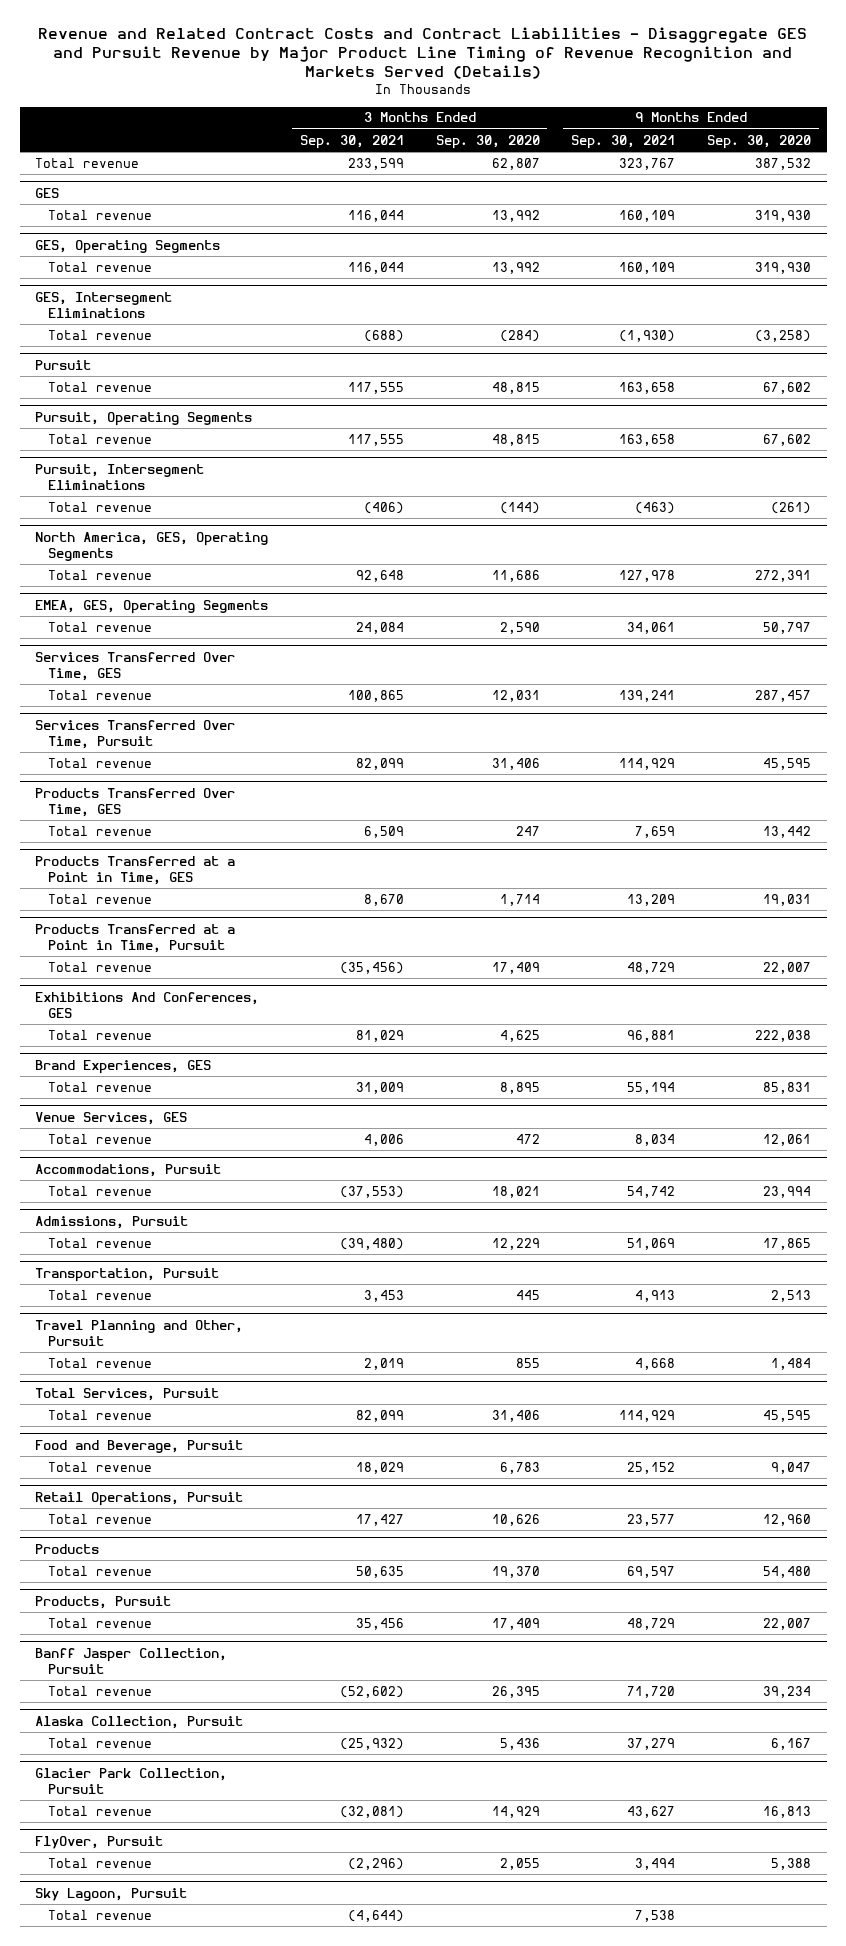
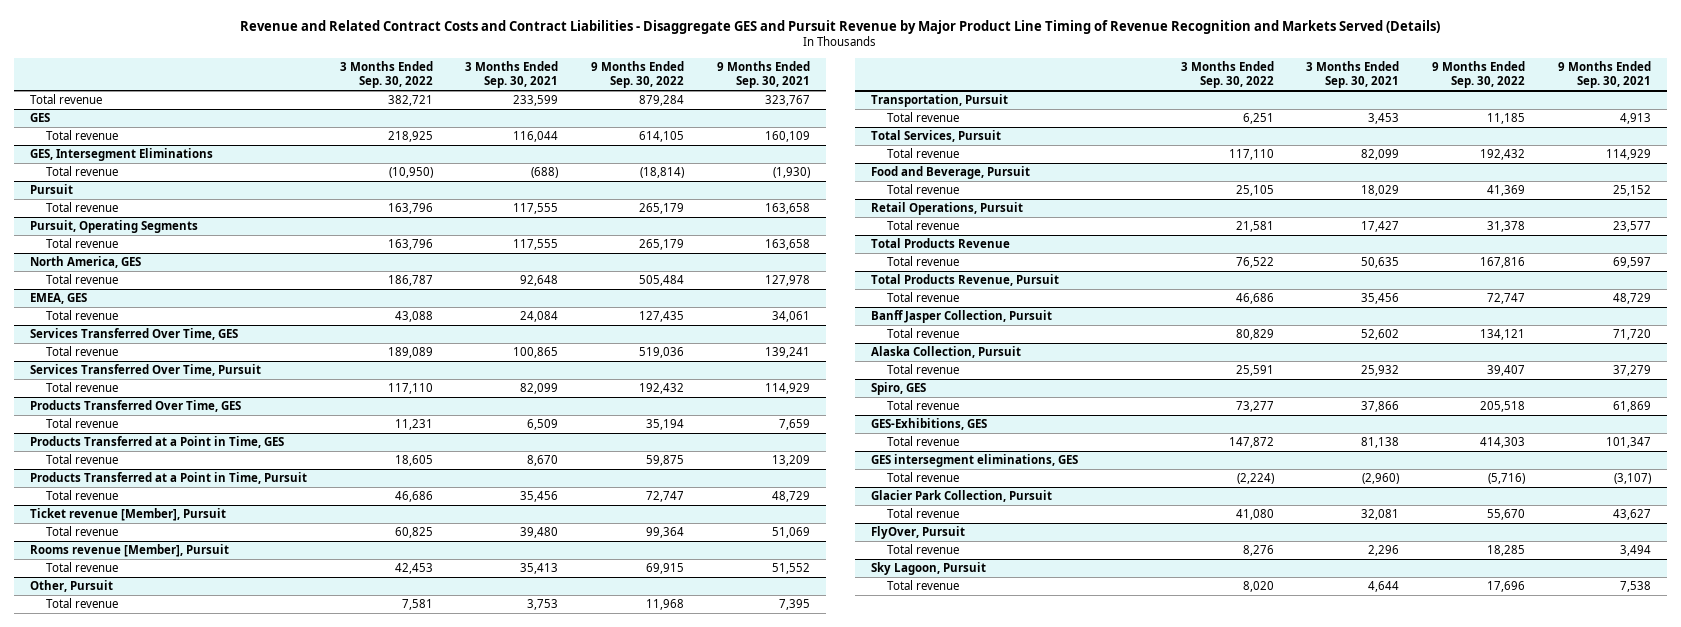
- | 3 Months Ended Sep. 30, 2021 | 3 Months Ended Sep. 30, 2020 | 9 Months Ended Sep. 30, 2021 | 9 Months Ended Sep. 30, 2020
+ | 3 Months Ended Sep. 30, 2022 | 3 Months Ended Sep. 30, 2021 | 9 Months Ended Sep. 30, 2022 | 9 Months Ended Sep. 30, 2021
- GES, Operating Segments
- Total revenue | 116,044 | 13,992 | 160,109 | 319,930
- Pursuit, Intersegment Eliminations
- Total revenue | (406) | (144) | (463) | (261)
- North America, GES, Operating Segments
+ North America, GES
- EMEA, GES, Operating Segments
+ EMEA, GES
@ Products Transferred at a Point in Time, Pursuit
- Total revenue | (35,456) | 17,409 | 48,729 | 22,007
- Exhibitions And Conferences, GES
- Total revenue | 81,029 | 4,625 | 96,881 | 222,038
- Brand Experiences, GES
- Total revenue | 31,009 | 8,895 | 55,194 | 85,831
- Venue Services, GES
- Total revenue | 4,006 | 472 | 8,034 | 12,061
- Accommodations, Pursuit
- Total revenue | (37,553) | 18,021 | 54,742 | 23,994
- Admissions, Pursuit
- Total revenue | (39,480) | 12,229 | 51,069 | 17,865
@ Products Transferred at a Point in Time, Pursuit
+ Total revenue | 46,686 | 35,456 | 72,747 | 48,729
+ Ticket revenue [Member], Pursuit
+ Total revenue | 60,825 | 39,480 | 99,364 | 51,069
+ Rooms revenue [Member], Pursuit
+ Total revenue | 42,453 | 35,413 | 69,915 | 51,552
+ Other, Pursuit
+ Total revenue | 7,581 | 3,753 | 11,968 | 7,395
- Travel Planning and Other, Pursuit
- Total revenue | 2,019 | 855 | 4,668 | 1,484
- Products
+ Total Products Revenue
- Products, Pursuit
+ Total Products Revenue, Pursuit
@ Banff Jasper Collection, Pursuit
- Total revenue | (52,602) | 26,395 | 71,720 | 39,234
+ Total revenue | 80,829 | 52,602 | 134,121 | 71,720
@ Alaska Collection, Pursuit
- Total revenue | (25,932) | 5,436 | 37,279 | 6,167
+ Total revenue | 25,591 | 25,932 | 39,407 | 37,279
+ Spiro, GES
+ Total revenue | 73,277 | 37,866 | 205,518 | 61,869
+ GES-Exhibitions, GES
+ Total revenue | 147,872 | 81,138 | 414,303 | 101,347
+ GES intersegment eliminations, GES
+ Total revenue | (2,224) | (2,960) | (5,716) | (3,107)
@ Glacier Park Collection, Pursuit
- Total revenue | (32,081) | 14,929 | 43,627 | 16,813
+ Total revenue | 41,080 | 32,081 | 55,670 | 43,627
@ FlyOver, Pursuit
- Total revenue | (2,296) | 2,055 | 3,494 | 5,388
+ Total revenue | 8,276 | 2,296 | 18,285 | 3,494
@ Sky Lagoon, Pursuit
- Total revenue | (4,644) | | 7,538 |
+ Total revenue | 8,020 | 4,644 | 17,696 | 7,538

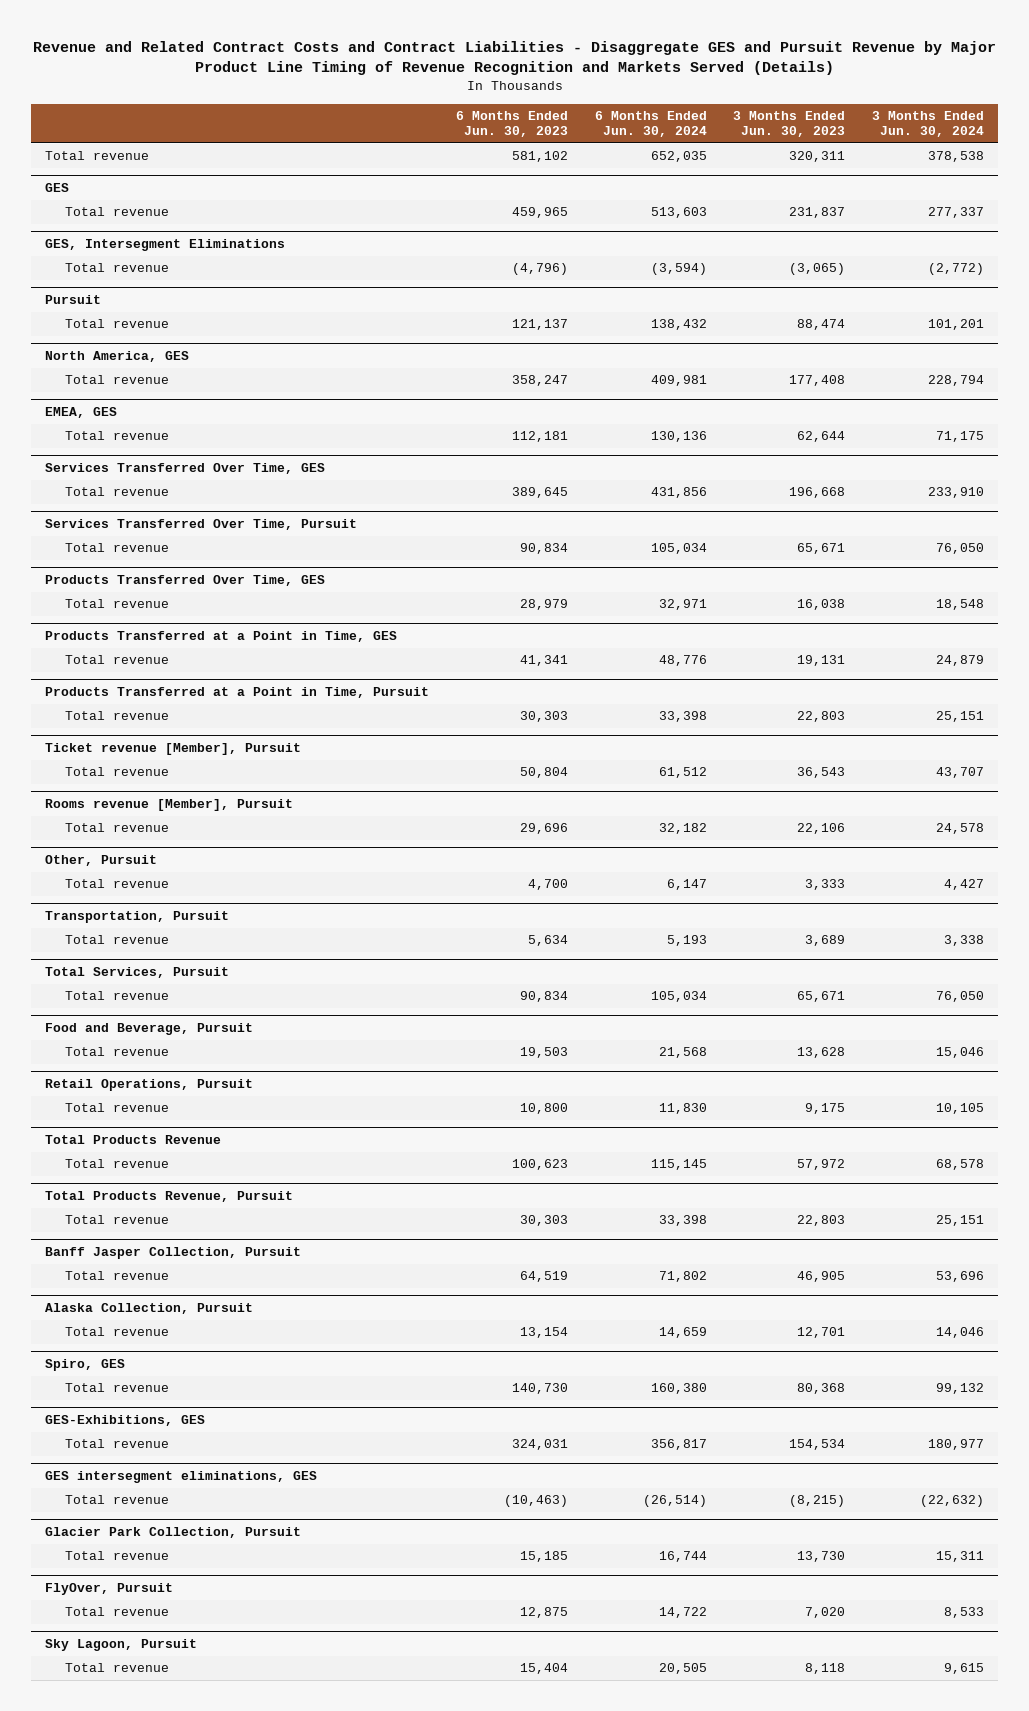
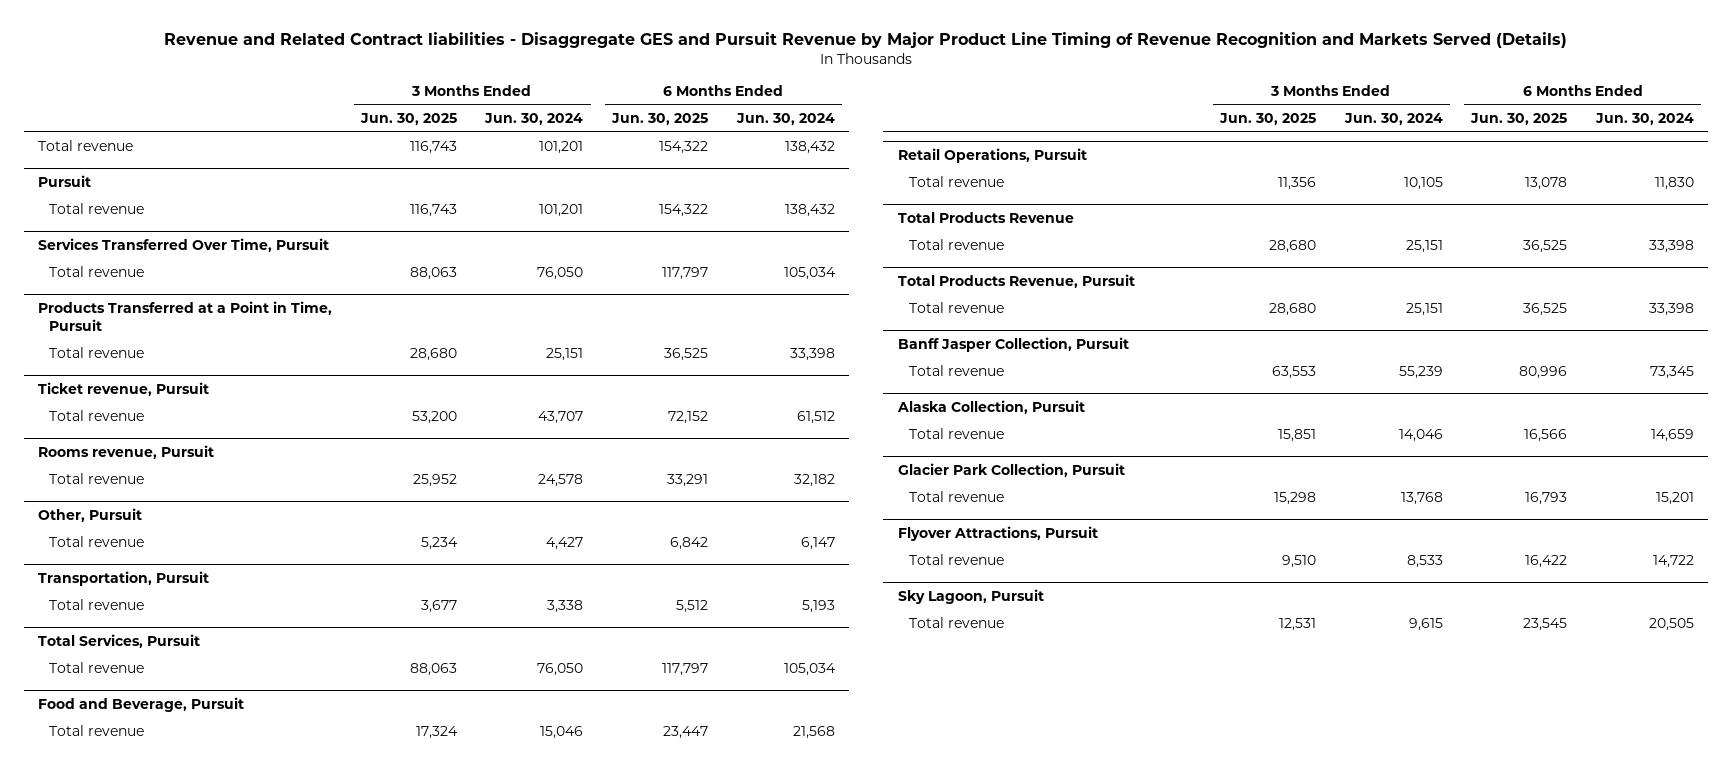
- Revenue and Related Contract Costs and Contract Liabilities - Disaggregate GES and Pursuit Revenue by Major Product Line Timing of Revenue Recognition and Markets Served (Details)
+ Revenue and Related Contract liabilities - Disaggregate GES and Pursuit Revenue by Major Product Line Timing of Revenue Recognition and Markets Served (Details)
- | 6 Months Ended Jun. 30, 2023 | 6 Months Ended Jun. 30, 2024 | 3 Months Ended Jun. 30, 2023 | 3 Months Ended Jun. 30, 2024
+ | 3 Months Ended Jun. 30, 2025 | 3 Months Ended Jun. 30, 2024 | 6 Months Ended Jun. 30, 2025 | 6 Months Ended Jun. 30, 2024
- Total revenue | 581,102 | 652,035 | 320,311 | 378,538
- GES
- Total revenue | 459,965 | 513,603 | 231,837 | 277,337
- GES, Intersegment Eliminations
- Total revenue | (4,796) | (3,594) | (3,065) | (2,772)
+ Total revenue | 116,743 | 101,201 | 154,322 | 138,432
- North America, GES
- Total revenue | 358,247 | 409,981 | 177,408 | 228,794
- EMEA, GES
- Total revenue | 112,181 | 130,136 | 62,644 | 71,175
- Services Transferred Over Time, GES
- Total revenue | 389,645 | 431,856 | 196,668 | 233,910
- Products Transferred Over Time, GES
- Total revenue | 28,979 | 32,971 | 16,038 | 18,548
- Products Transferred at a Point in Time, GES
- Total revenue | 41,341 | 48,776 | 19,131 | 24,879
- Ticket revenue [Member], Pursuit
+ Ticket revenue, Pursuit
- Rooms revenue [Member], Pursuit
+ Rooms revenue, Pursuit
@ Total Products Revenue
- Total revenue | 100,623 | 115,145 | 57,972 | 68,578
+ Total revenue | 28,680 | 25,151 | 36,525 | 33,398
@ Banff Jasper Collection, Pursuit
- Total revenue | 64,519 | 71,802 | 46,905 | 53,696
+ Total revenue | 63,553 | 55,239 | 80,996 | 73,345
- Spiro, GES
- Total revenue | 140,730 | 160,380 | 80,368 | 99,132
- GES-Exhibitions, GES
- Total revenue | 324,031 | 356,817 | 154,534 | 180,977
- GES intersegment eliminations, GES
- Total revenue | (10,463) | (26,514) | (8,215) | (22,632)
@ Glacier Park Collection, Pursuit
- Total revenue | 15,185 | 16,744 | 13,730 | 15,311
- FlyOver, Pursuit
@ Glacier Park Collection, Pursuit
+ Total revenue | 15,298 | 13,768 | 16,793 | 15,201
+ Flyover Attractions, Pursuit

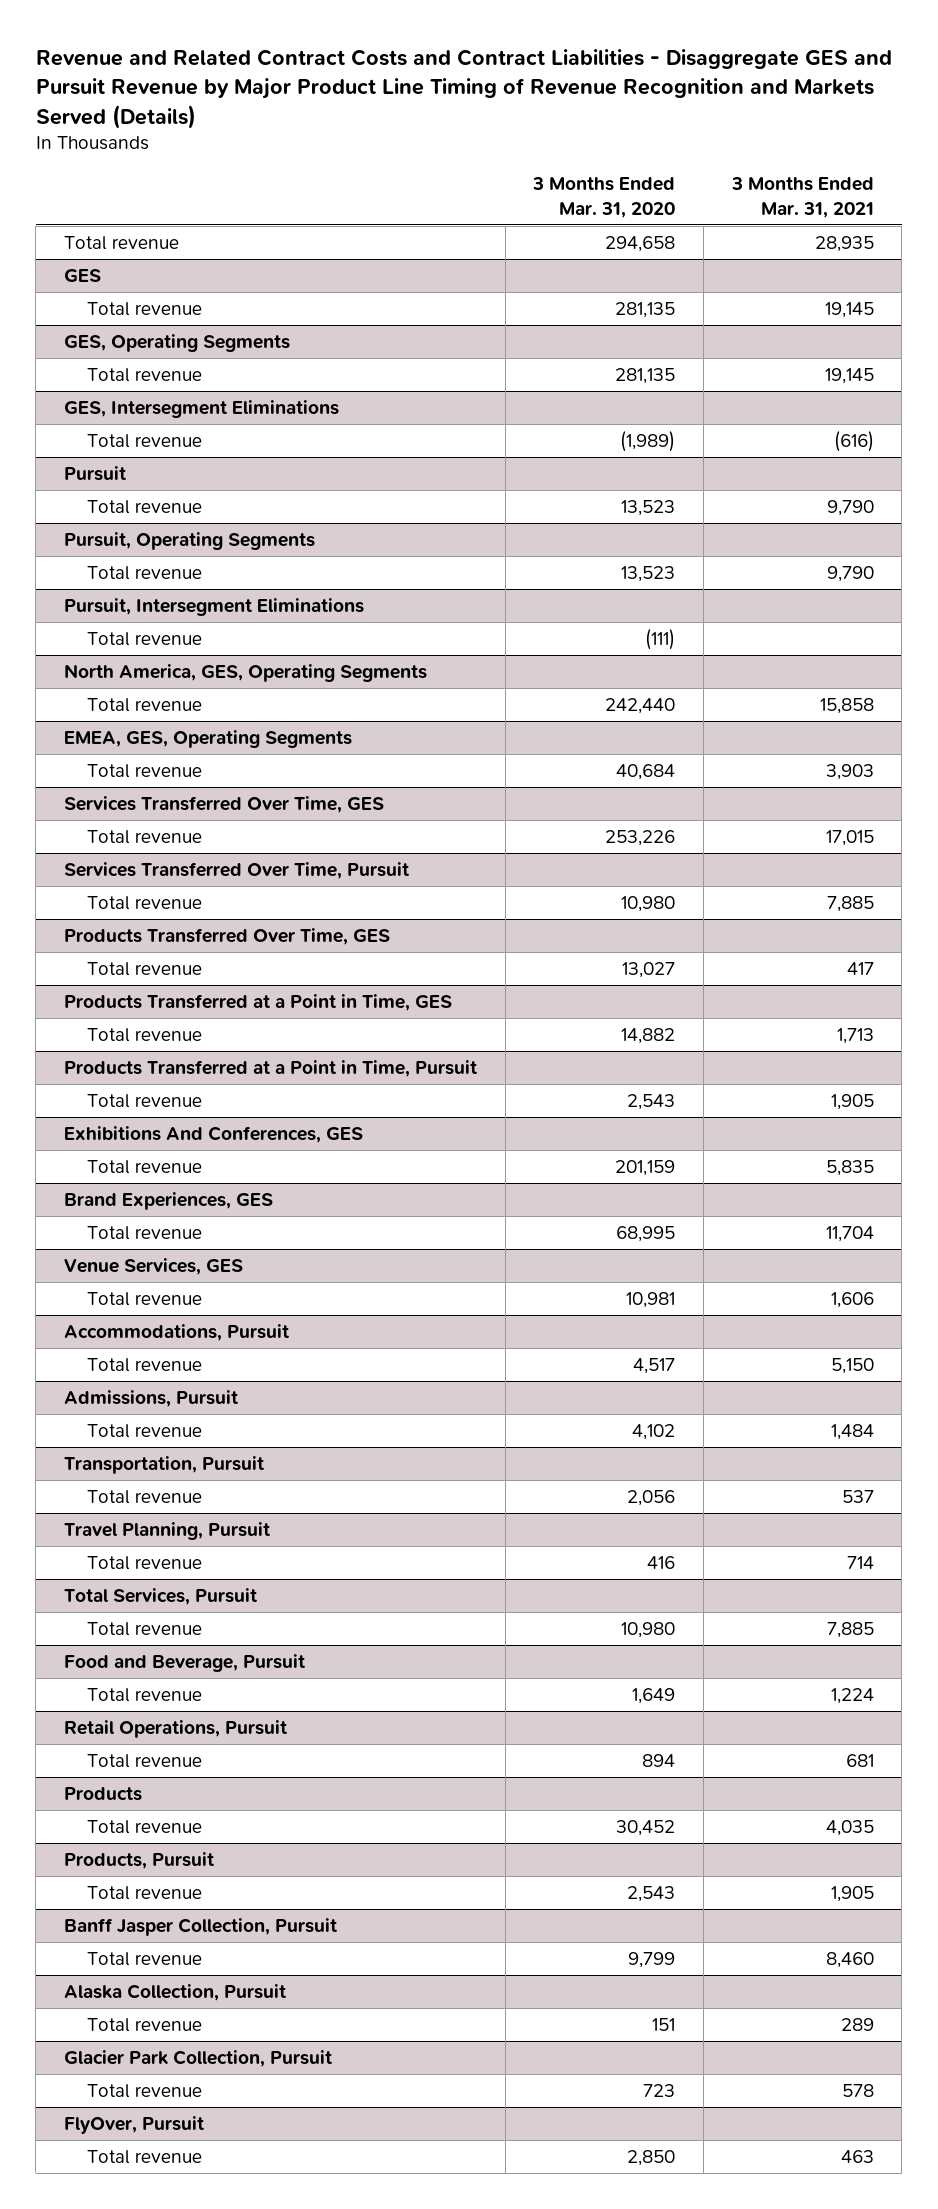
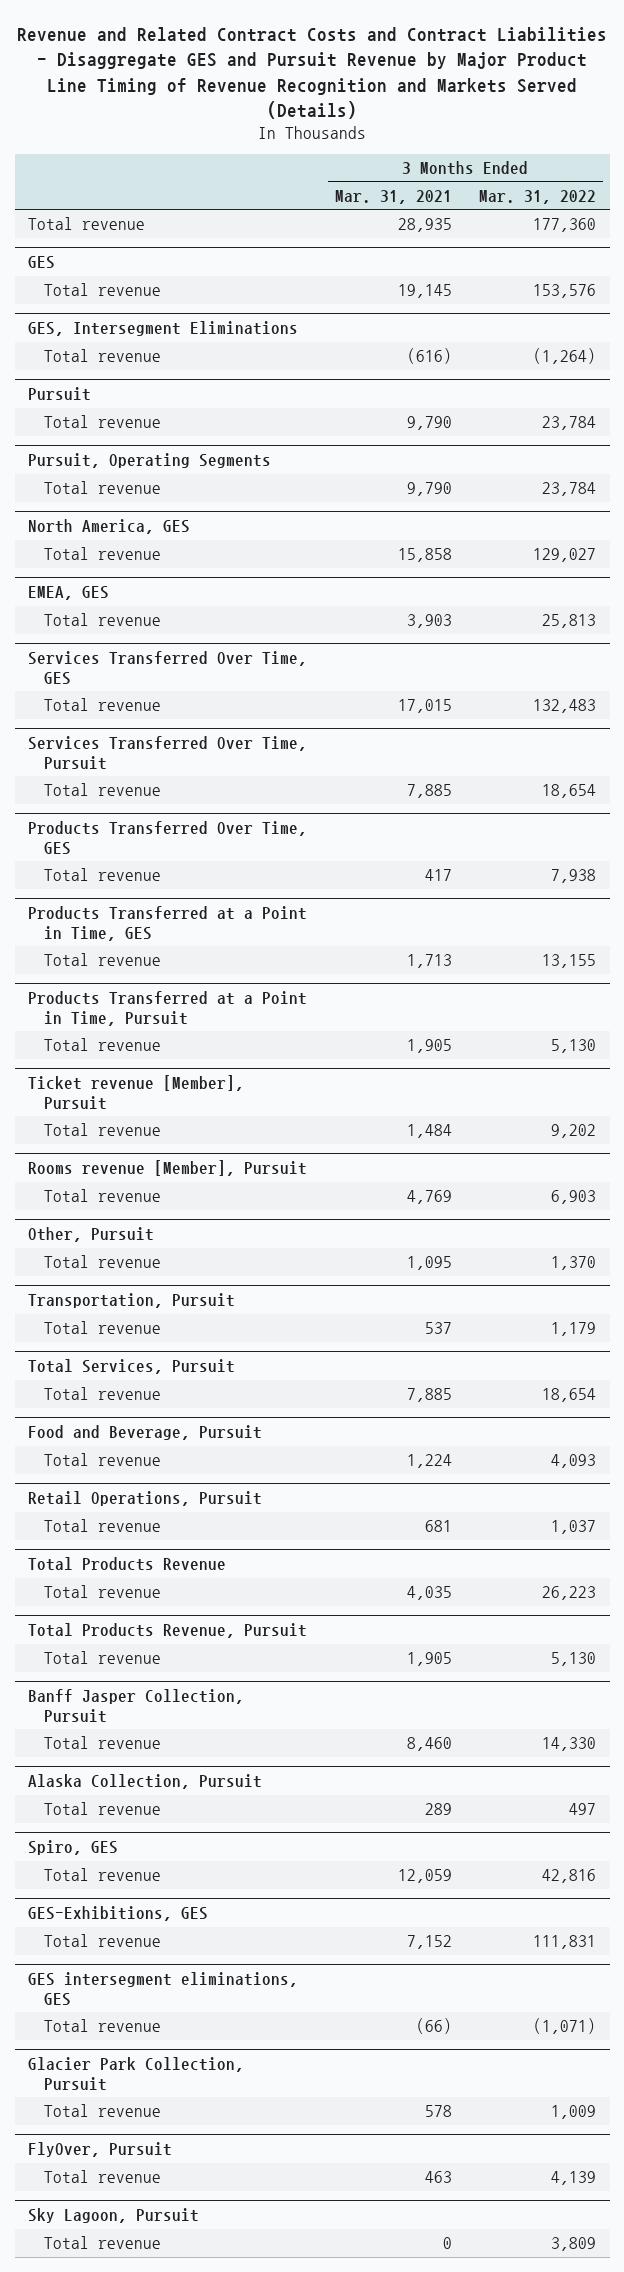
- | 3 Months Ended Mar. 31, 2020 | 3 Months Ended Mar. 31, 2021
+ | 3 Months Ended Mar. 31, 2021 | 3 Months Ended Mar. 31, 2022
- GES, Operating Segments
- Total revenue | 281,135 | 19,145
- Pursuit, Intersegment Eliminations
- Total revenue | (111) |
- North America, GES, Operating Segments
+ North America, GES
- EMEA, GES, Operating Segments
+ EMEA, GES
- Exhibitions And Conferences, GES
- Total revenue | 201,159 | 5,835
- Brand Experiences, GES
- Total revenue | 68,995 | 11,704
- Venue Services, GES
- Total revenue | 10,981 | 1,606
- Accommodations, Pursuit
- Total revenue | 4,517 | 5,150
- Admissions, Pursuit
+ Ticket revenue [Member], Pursuit
+ Rooms revenue [Member], Pursuit
+ Total revenue | 4,769 | 6,903
+ Other, Pursuit
+ Total revenue | 1,095 | 1,370
- Travel Planning, Pursuit
- Total revenue | 416 | 714
- Products
+ Total Products Revenue
- Products, Pursuit
+ Total Products Revenue, Pursuit
+ Spiro, GES
+ Total revenue | 12,059 | 42,816
+ GES-Exhibitions, GES
+ Total revenue | 7,152 | 111,831
+ GES intersegment eliminations, GES
+ Total revenue | (66) | (1,071)
+ Sky Lagoon, Pursuit
+ Total revenue | 0 | 3,809

